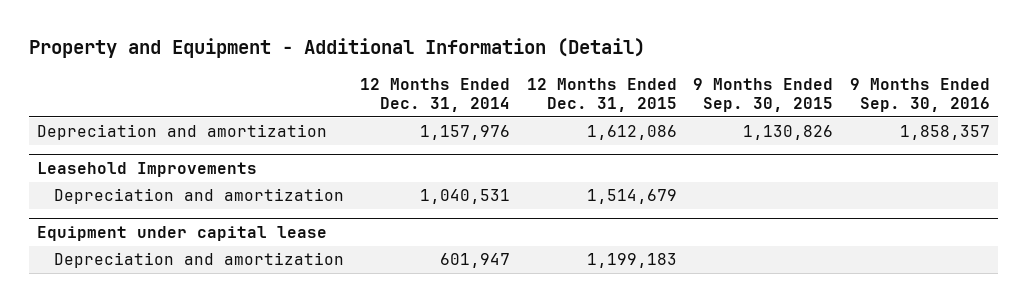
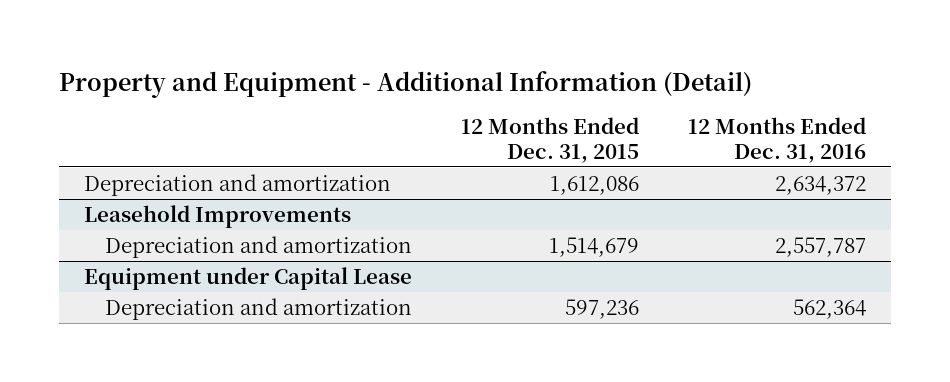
- | 12 Months Ended Dec. 31, 2014 | 12 Months Ended Dec. 31, 2015 | 9 Months Ended Sep. 30, 2015 | 9 Months Ended Sep. 30, 2016
+ | 12 Months Ended Dec. 31, 2015 | 12 Months Ended Dec. 31, 2016
- Equipment under capital lease
- Depreciation and amortization | 601,947 | 1,199,183 | |
+ Equipment under Capital Lease
+ Depreciation and amortization | 597,236 | 562,364

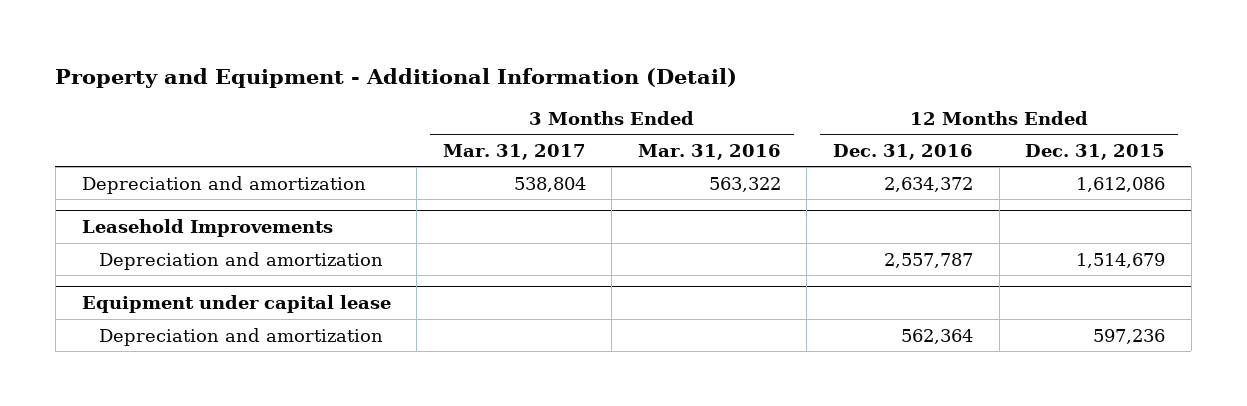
- | 12 Months Ended Dec. 31, 2015 | 12 Months Ended Dec. 31, 2016
+ | 3 Months Ended Mar. 31, 2017 | 3 Months Ended Mar. 31, 2016 | 12 Months Ended Dec. 31, 2016 | 12 Months Ended Dec. 31, 2015
- Equipment under Capital Lease
+ Equipment under capital lease

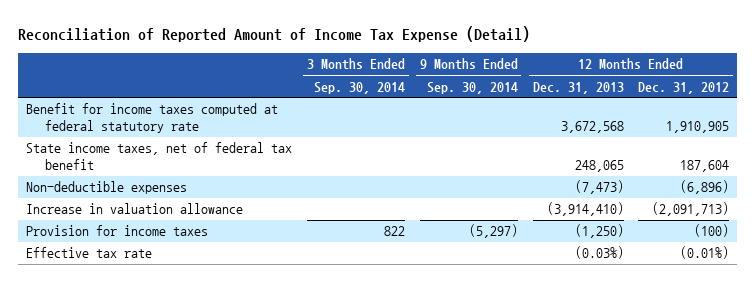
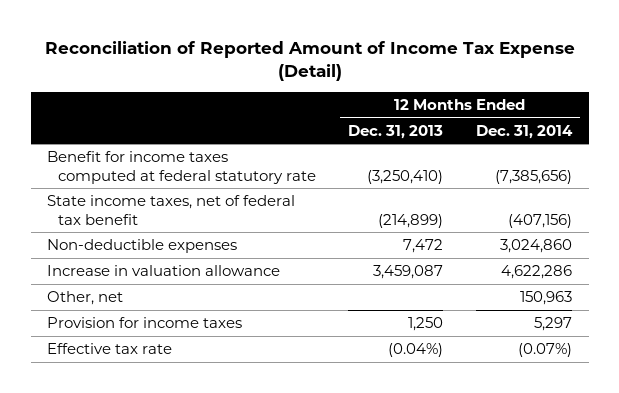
- | 3 Months Ended Sep. 30, 2014 | 9 Months Ended Sep. 30, 2014 | 12 Months Ended Dec. 31, 2013 | 12 Months Ended Dec. 31, 2012
+ | 12 Months Ended Dec. 31, 2013 | 12 Months Ended Dec. 31, 2014
- Benefit for income taxes computed at federal statutory rate | | | 3,672,568 | 1,910,905
- State income taxes, net of federal tax benefit | | | 248,065 | 187,604
- Non-deductible expenses | | | (7,473) | (6,896)
- Increase in valuation allowance | | | (3,914,410) | (2,091,713)
- Provision for income taxes | 822 | (5,297) | (1,250) | (100)
- Effective tax rate | | | (0.03%) | (0.01%)
+ Benefit for income taxes computed at federal statutory rate | (3,250,410) | (7,385,656)
+ State income taxes, net of federal tax benefit | (214,899) | (407,156)
+ Non-deductible expenses | 7,472 | 3,024,860
+ Increase in valuation allowance | 3,459,087 | 4,622,286
+ Other, net | | 150,963
+ Provision for income taxes | 1,250 | 5,297
+ Effective tax rate | (0.04%) | (0.07%)

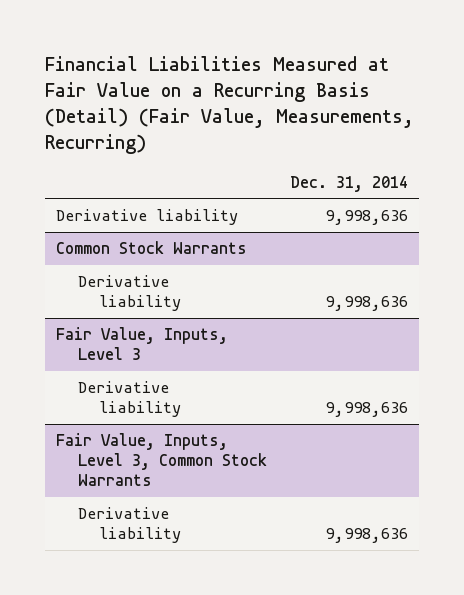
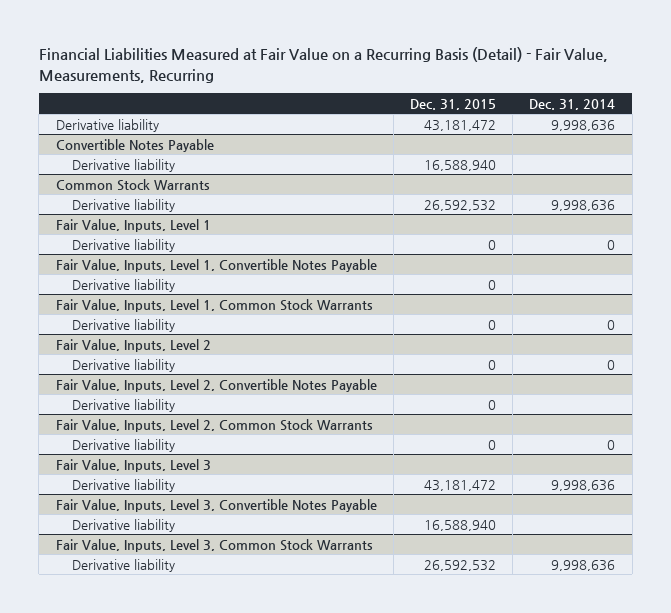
- Financial Liabilities Measured at Fair Value on a Recurring Basis (Detail) (Fair Value, Measurements, Recurring)
+ Financial Liabilities Measured at Fair Value on a Recurring Basis (Detail) - Fair Value, Measurements, Recurring
- | Dec. 31, 2014
+ | Dec. 31, 2015 | Dec. 31, 2014
+ Convertible Notes Payable
+ Derivative liability | 16,588,940 |
+ Fair Value, Inputs, Level 1
+ Derivative liability | 0 | 0
+ Fair Value, Inputs, Level 1, Convertible Notes Payable
+ Derivative liability | 0 |
+ Fair Value, Inputs, Level 1, Common Stock Warrants
+ Derivative liability | 0 | 0
+ Fair Value, Inputs, Level 2
+ Derivative liability | 0 | 0
+ Fair Value, Inputs, Level 2, Convertible Notes Payable
+ Derivative liability | 0 |
+ Fair Value, Inputs, Level 2, Common Stock Warrants
+ Derivative liability | 0 | 0
+ Fair Value, Inputs, Level 3, Convertible Notes Payable
+ Derivative liability | 16,588,940 |

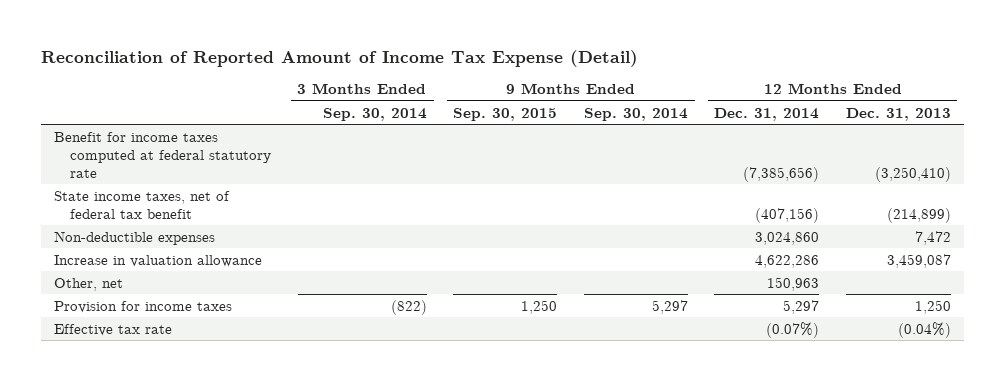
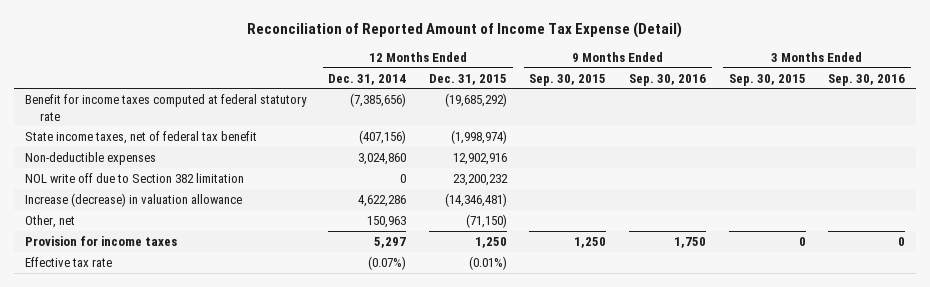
- | 3 Months Ended Sep. 30, 2014 | 9 Months Ended Sep. 30, 2015 | 9 Months Ended Sep. 30, 2014 | 12 Months Ended Dec. 31, 2014 | 12 Months Ended Dec. 31, 2013
+ | 12 Months Ended Dec. 31, 2014 | 12 Months Ended Dec. 31, 2015 | 9 Months Ended Sep. 30, 2015 | 9 Months Ended Sep. 30, 2016 | 3 Months Ended Sep. 30, 2015 | 3 Months Ended Sep. 30, 2016
- Increase in valuation allowance | | | | 4,622,286 | 3,459,087
+ NOL write off due to Section 382 limitation | 0 | 23,200,232 | | | |
+ Increase (decrease) in valuation allowance | 4,622,286 | (14,346,481) | | | |

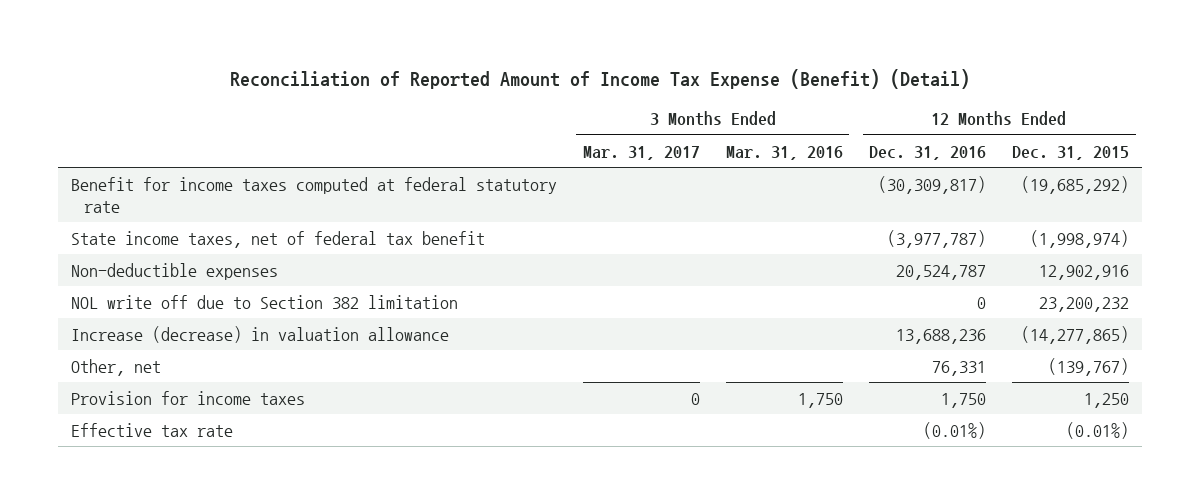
- Reconciliation of Reported Amount of Income Tax Expense (Detail)
+ Reconciliation of Reported Amount of Income Tax Expense (Benefit) (Detail)
- | 12 Months Ended Dec. 31, 2014 | 12 Months Ended Dec. 31, 2015 | 9 Months Ended Sep. 30, 2015 | 9 Months Ended Sep. 30, 2016 | 3 Months Ended Sep. 30, 2015 | 3 Months Ended Sep. 30, 2016
+ | 3 Months Ended Mar. 31, 2017 | 3 Months Ended Mar. 31, 2016 | 12 Months Ended Dec. 31, 2016 | 12 Months Ended Dec. 31, 2015
- Increase (decrease) in valuation allowance | 4,622,286 | (14,346,481) | | | |
- Other, net | 150,963 | (71,150) | | | |
+ Increase (decrease) in valuation allowance | | | 13,688,236 | (14,277,865)
+ Other, net | | | 76,331 | (139,767)

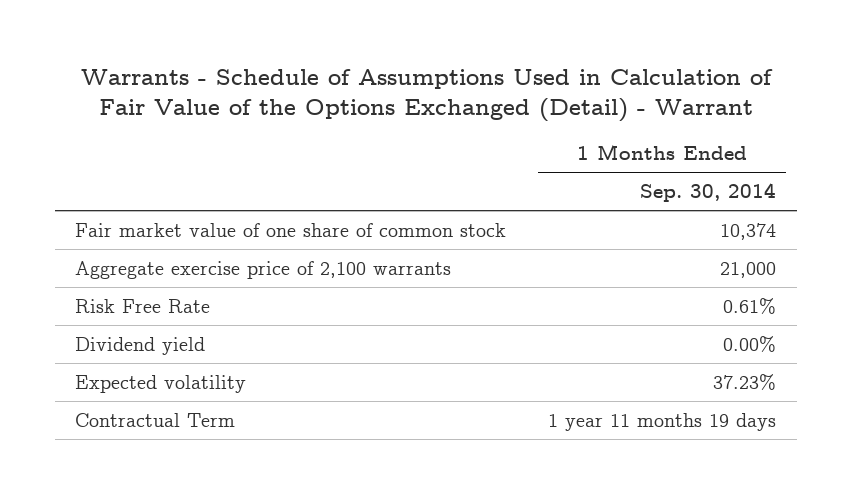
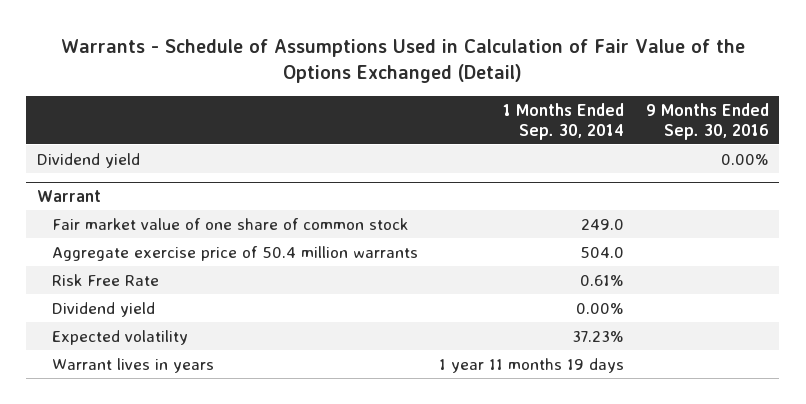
- Warrants - Schedule of Assumptions Used in Calculation of Fair Value of the Options Exchanged (Detail) - Warrant
+ Warrants - Schedule of Assumptions Used in Calculation of Fair Value of the Options Exchanged (Detail)
- | 1 Months Ended Sep. 30, 2014
+ | 1 Months Ended Sep. 30, 2014 | 9 Months Ended Sep. 30, 2016
- Fair market value of one share of common stock | 10,374
- Aggregate exercise price of 2,100 warrants | 21,000
+ Dividend yield | | 0.00%
+ Warrant
+ Fair market value of one share of common stock | 249.0 |
+ Aggregate exercise price of 50.4 million warrants | 504.0 |
- Contractual Term | 1 year 11 months 19 days
+ Warrant lives in years | 1 year 11 months 19 days |

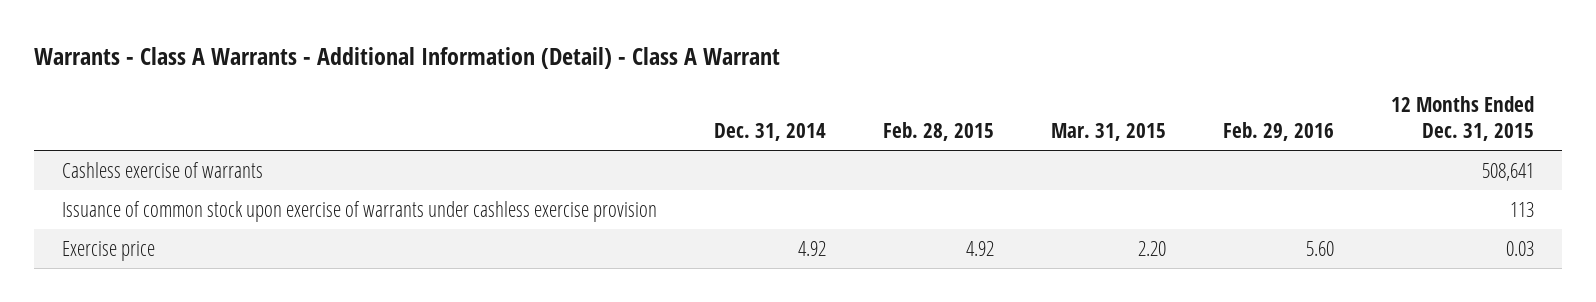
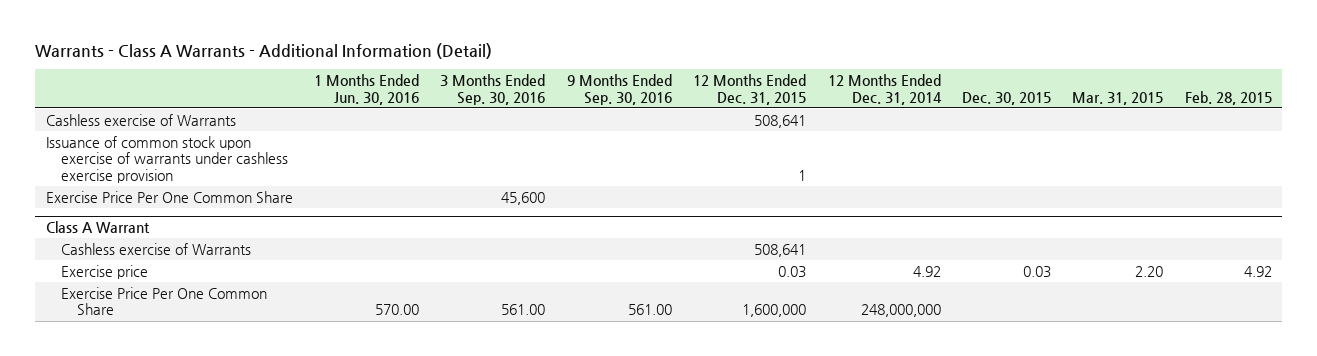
- Warrants - Class A Warrants - Additional Information (Detail) - Class A Warrant
+ Warrants - Class A Warrants - Additional Information (Detail)
- | Dec. 31, 2014 | Feb. 28, 2015 | Mar. 31, 2015 | Feb. 29, 2016 | 12 Months Ended Dec. 31, 2015
+ | 1 Months Ended Jun. 30, 2016 | 3 Months Ended Sep. 30, 2016 | 9 Months Ended Sep. 30, 2016 | 12 Months Ended Dec. 31, 2015 | 12 Months Ended Dec. 31, 2014 | Dec. 30, 2015 | Mar. 31, 2015 | Feb. 28, 2015
- Cashless exercise of warrants | | | | | 508,641
- Issuance of common stock upon exercise of warrants under cashless exercise provision | | | | | 113
+ Cashless exercise of Warrants | | | | 508,641 | | | |
+ Issuance of common stock upon exercise of warrants under cashless exercise provision | | | | 1 | | | |
+ Exercise Price Per One Common Share | | 45,600 | | | | | |
+ Class A Warrant
+ Cashless exercise of Warrants | | | | 508,641 | | | |
+ Exercise Price Per One Common Share | 570.00 | 561.00 | 561.00 | 1,600,000 | 248,000,000 | | |

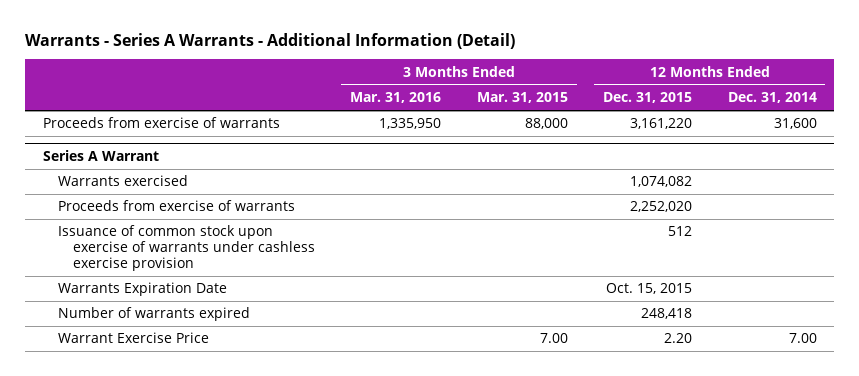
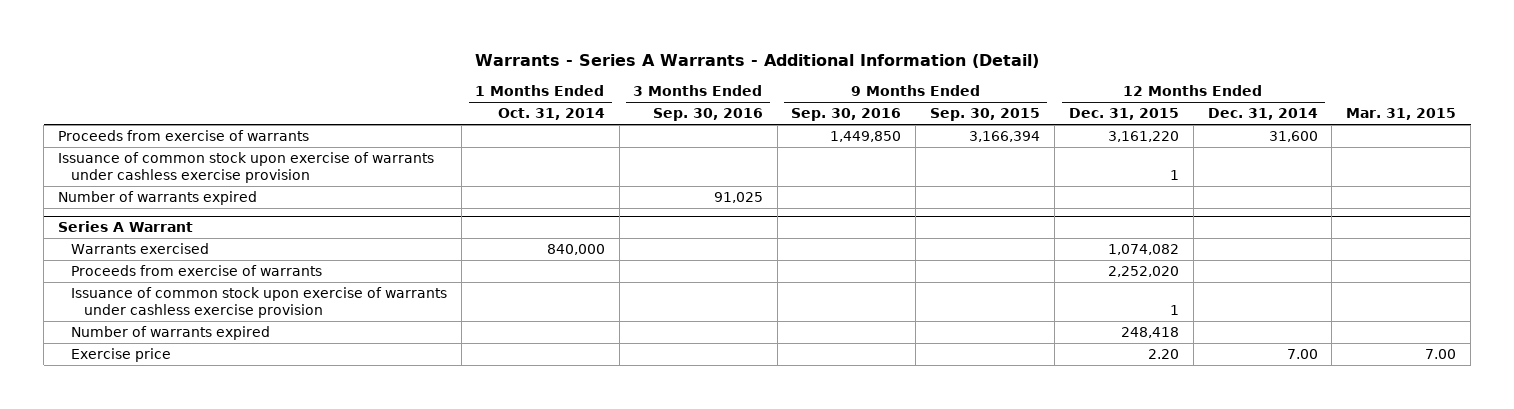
- | 3 Months Ended Mar. 31, 2016 | 3 Months Ended Mar. 31, 2015 | 12 Months Ended Dec. 31, 2015 | 12 Months Ended Dec. 31, 2014
+ | 1 Months Ended Oct. 31, 2014 | 3 Months Ended Sep. 30, 2016 | 9 Months Ended Sep. 30, 2016 | 9 Months Ended Sep. 30, 2015 | 12 Months Ended Dec. 31, 2015 | 12 Months Ended Dec. 31, 2014 | Mar. 31, 2015
+ Issuance of common stock upon exercise of warrants under cashless exercise provision | | | | | 1 | |
+ Number of warrants expired | | 91,025 | | | | |
@ Series A Warrant
- Issuance of common stock upon exercise of warrants under cashless exercise provision | | | 512 |
- Warrants Expiration Date | | | Oct. 15, 2015 |
+ Issuance of common stock upon exercise of warrants under cashless exercise provision | | | | | 1 | |
- Warrant Exercise Price | | 7.00 | 2.20 | 7.00
+ Exercise price | | | | | 2.20 | 7.00 | 7.00

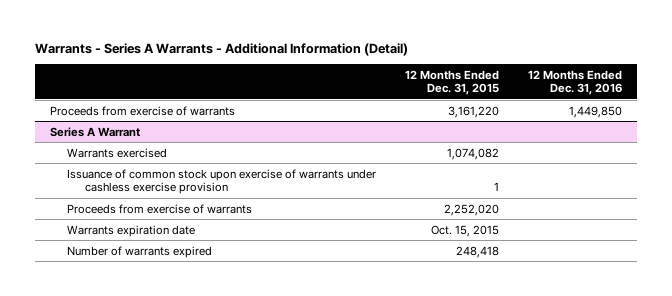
- | 1 Months Ended Oct. 31, 2014 | 3 Months Ended Sep. 30, 2016 | 9 Months Ended Sep. 30, 2016 | 9 Months Ended Sep. 30, 2015 | 12 Months Ended Dec. 31, 2015 | 12 Months Ended Dec. 31, 2014 | Mar. 31, 2015
+ | 12 Months Ended Dec. 31, 2015 | 12 Months Ended Dec. 31, 2016
- Issuance of common stock upon exercise of warrants under cashless exercise provision | | | | | 1 | |
- Number of warrants expired | | 91,025 | | | | |
@ Series A Warrant
moved down: Proceeds from exercise of warrants | 2,252,020 |
+ Warrants expiration date | Oct. 15, 2015 |
- Exercise price | | | | | 2.20 | 7.00 | 7.00

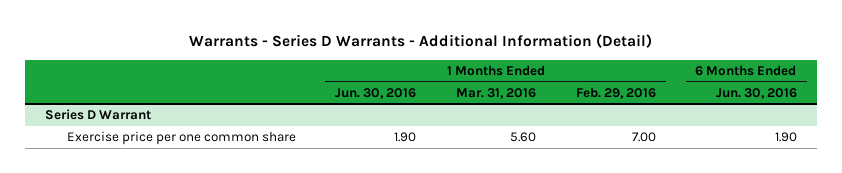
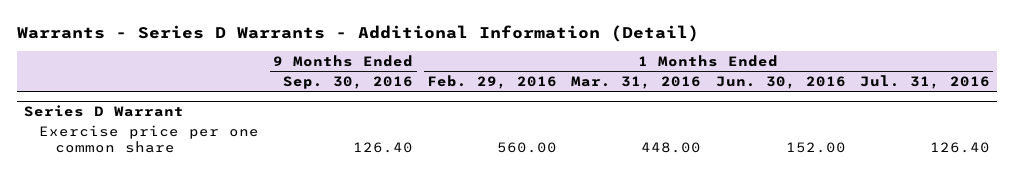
- | 1 Months Ended Jun. 30, 2016 | 1 Months Ended Mar. 31, 2016 | 1 Months Ended Feb. 29, 2016 | 6 Months Ended Jun. 30, 2016
+ | 9 Months Ended Sep. 30, 2016 | 1 Months Ended Feb. 29, 2016 | 1 Months Ended Mar. 31, 2016 | 1 Months Ended Jun. 30, 2016 | 1 Months Ended Jul. 31, 2016
@ Series D Warrant
- Exercise price per one common share | 1.90 | 5.60 | 7.00 | 1.90
+ Exercise price per one common share | 126.40 | 560.00 | 448.00 | 152.00 | 126.40

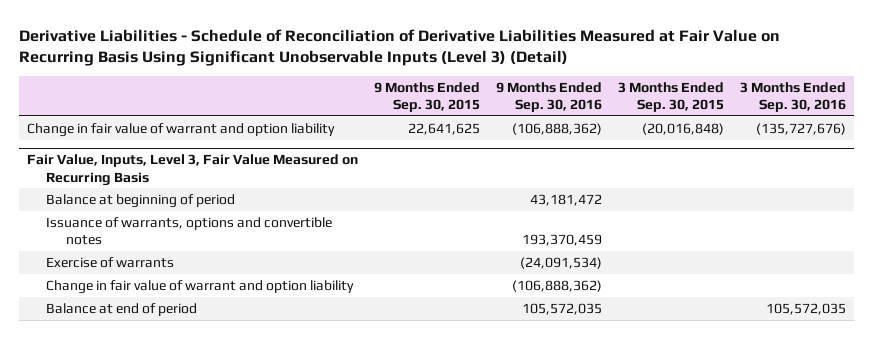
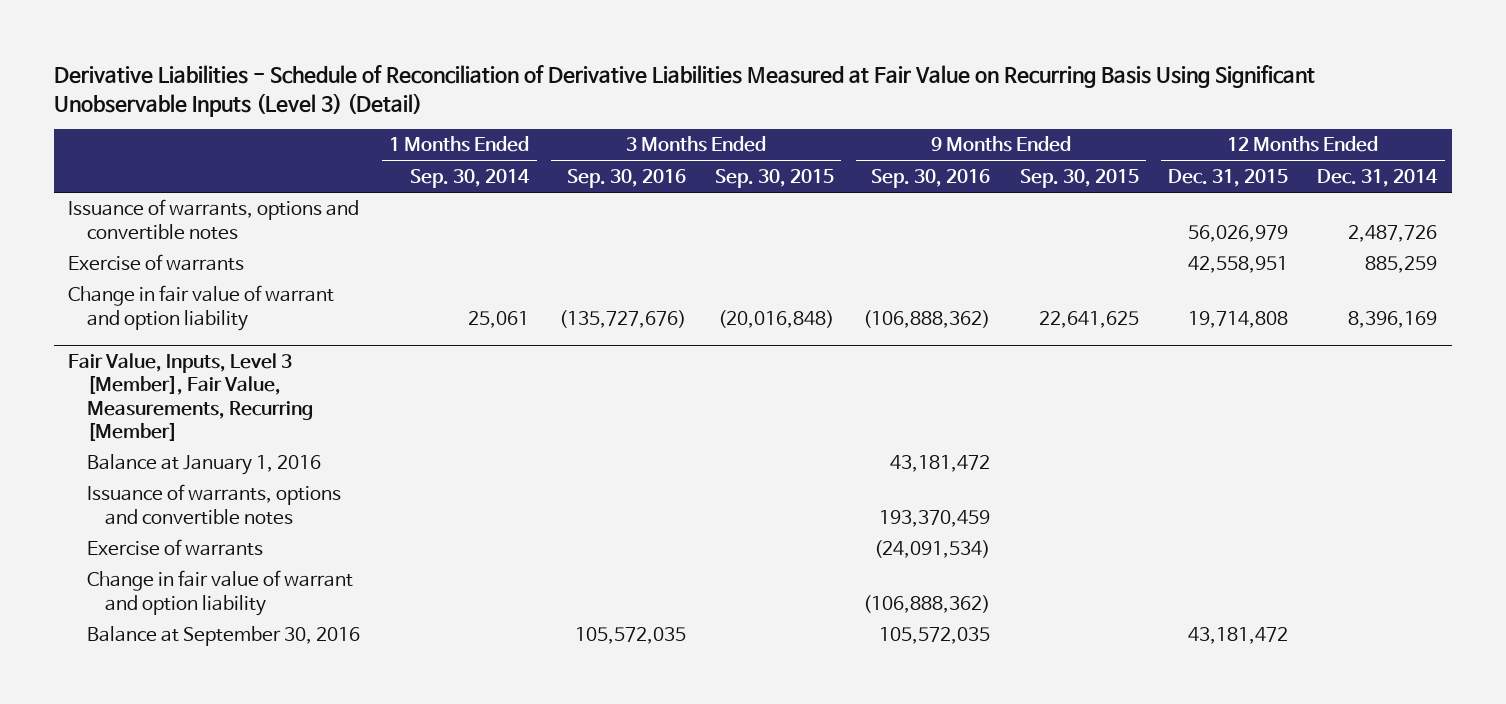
- | 9 Months Ended Sep. 30, 2015 | 9 Months Ended Sep. 30, 2016 | 3 Months Ended Sep. 30, 2015 | 3 Months Ended Sep. 30, 2016
+ | 1 Months Ended Sep. 30, 2014 | 3 Months Ended Sep. 30, 2016 | 3 Months Ended Sep. 30, 2015 | 9 Months Ended Sep. 30, 2016 | 9 Months Ended Sep. 30, 2015 | 12 Months Ended Dec. 31, 2015 | 12 Months Ended Dec. 31, 2014
+ Issuance of warrants, options and convertible notes | | | | | | 56,026,979 | 2,487,726
+ Exercise of warrants | | | | | | 42,558,951 | 885,259
- Fair Value, Inputs, Level 3, Fair Value Measured on Recurring Basis
- Balance at beginning of period | | 43,181,472 | |
+ Fair Value, Inputs, Level 3 [Member], Fair Value, Measurements, Recurring [Member]
+ Balance at January 1, 2016 | | | | 43,181,472 | | |
- Balance at end of period | | 105,572,035 | | 105,572,035
+ Balance at September 30, 2016 | | 105,572,035 | | 105,572,035 | | 43,181,472 |

